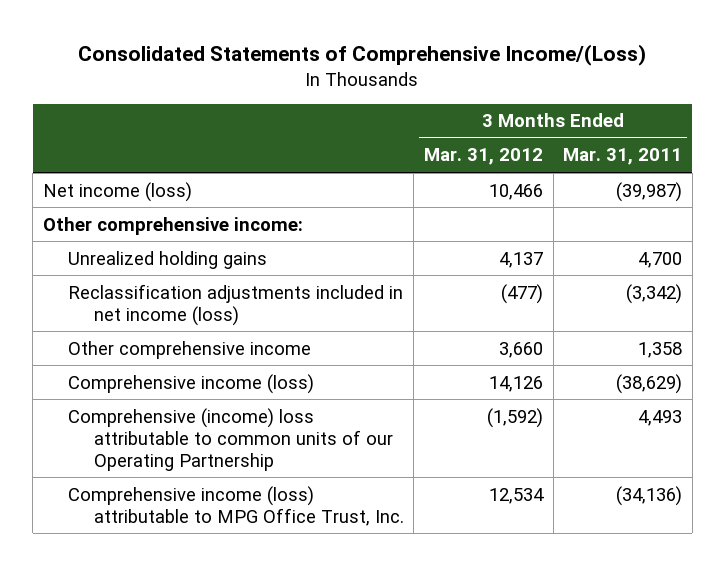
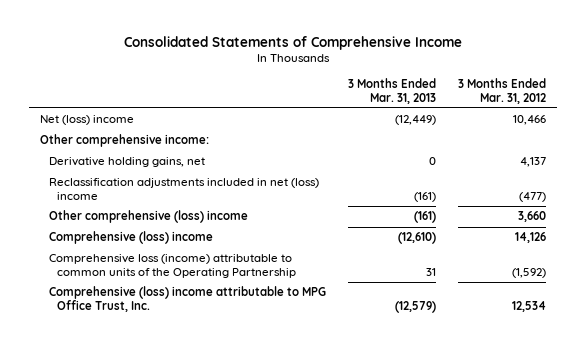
- Consolidated Statements of Comprehensive Income/(Loss)
+ Consolidated Statements of Comprehensive Income
- | 3 Months Ended Mar. 31, 2012 | 3 Months Ended Mar. 31, 2011
+ | 3 Months Ended Mar. 31, 2013 | 3 Months Ended Mar. 31, 2012
- Net income (loss) | 10,466 | (39,987)
+ Net (loss) income | (12,449) | 10,466
- Unrealized holding gains | 4,137 | 4,700
- Reclassification adjustments included in net income (loss) | (477) | (3,342)
- Other comprehensive income | 3,660 | 1,358
- Comprehensive income (loss) | 14,126 | (38,629)
- Comprehensive (income) loss attributable to common units of our Operating Partnership | (1,592) | 4,493
- Comprehensive income (loss) attributable to MPG Office Trust, Inc. | 12,534 | (34,136)
+ Derivative holding gains, net | 0 | 4,137
+ Reclassification adjustments included in net (loss) income | (161) | (477)
+ Other comprehensive (loss) income | (161) | 3,660
+ Comprehensive (loss) income | (12,610) | 14,126
+ Comprehensive loss (income) attributable to common units of the Operating Partnership | 31 | (1,592)
+ Comprehensive (loss) income attributable to MPG Office Trust, Inc. | (12,579) | 12,534

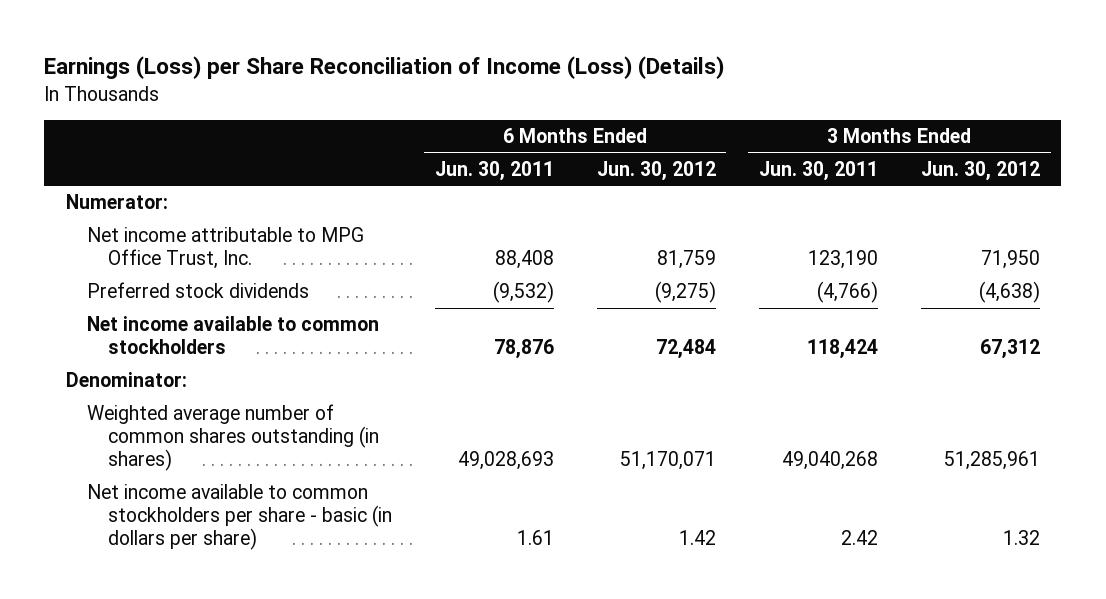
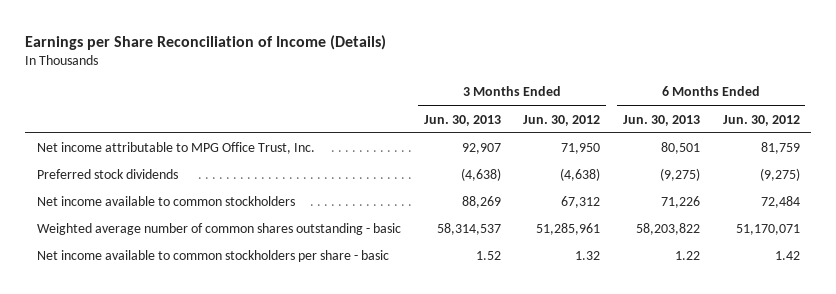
- Earnings (Loss) per Share Reconciliation of Income (Loss) (Details)
+ Earnings per Share Reconciliation of Income (Details)
- | 6 Months Ended Jun. 30, 2011 | 6 Months Ended Jun. 30, 2012 | 3 Months Ended Jun. 30, 2011 | 3 Months Ended Jun. 30, 2012
+ | 3 Months Ended Jun. 30, 2013 | 3 Months Ended Jun. 30, 2012 | 6 Months Ended Jun. 30, 2013 | 6 Months Ended Jun. 30, 2012
- Numerator:
- Denominator:
- Weighted average number of common shares outstanding (in shares) | 49,028,693 | 51,170,071 | 49,040,268 | 51,285,961
- Net income available to common stockholders per share - basic (in dollars per share) | 1.61 | 1.42 | 2.42 | 1.32
+ Weighted average number of common shares outstanding - basic | 58,314,537 | 51,285,961 | 58,203,822 | 51,170,071
+ Net income available to common stockholders per share - basic | 1.52 | 1.32 | 1.22 | 1.42

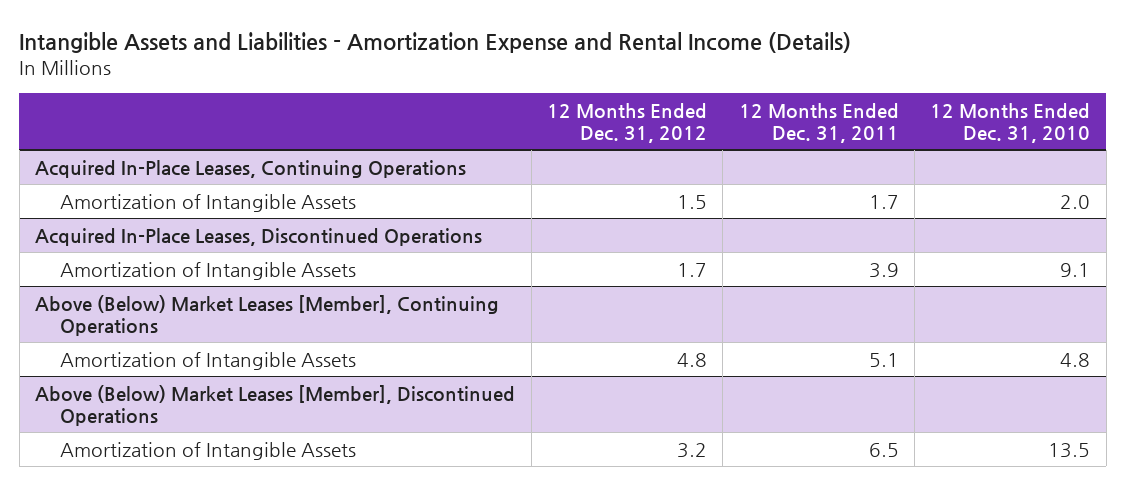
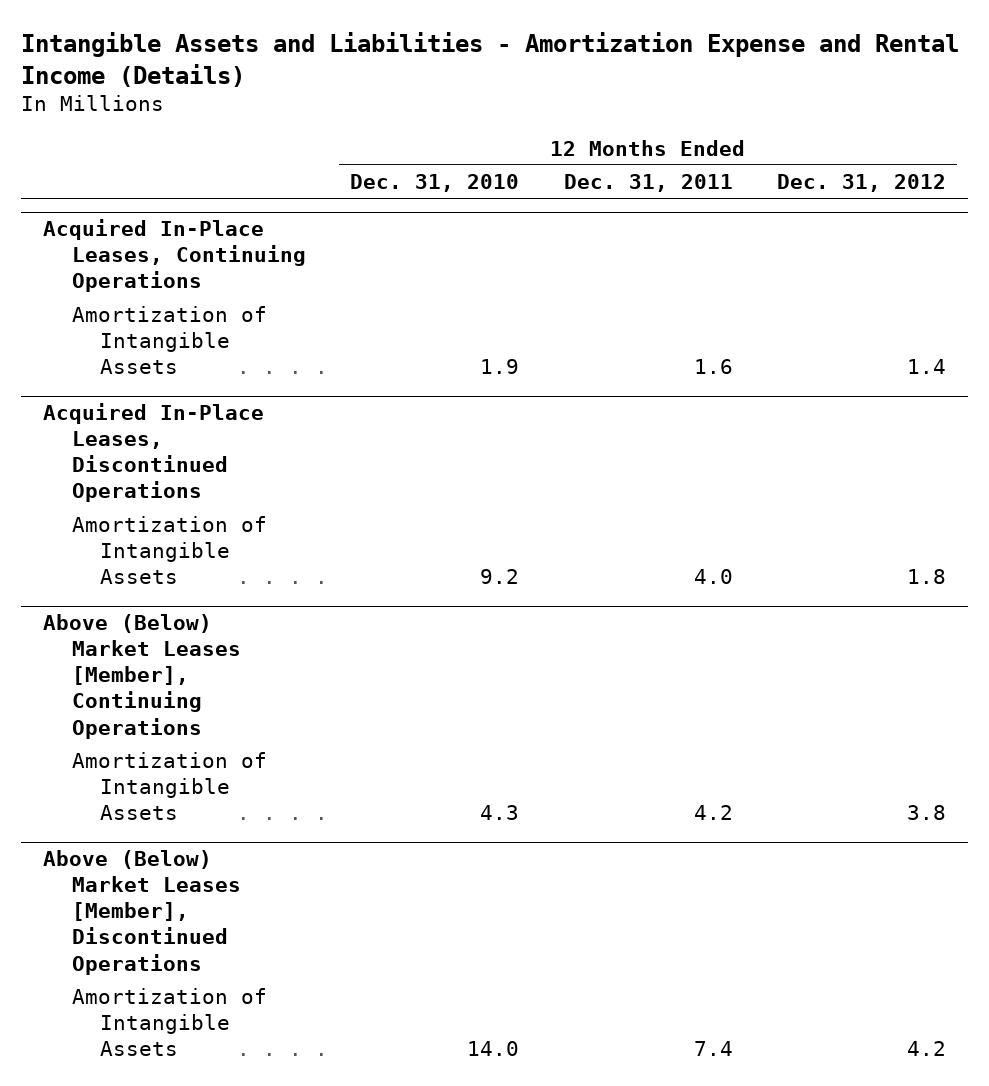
- | 12 Months Ended Dec. 31, 2012 | 12 Months Ended Dec. 31, 2011 | 12 Months Ended Dec. 31, 2010
+ | 12 Months Ended Dec. 31, 2010 | 12 Months Ended Dec. 31, 2011 | 12 Months Ended Dec. 31, 2012
@ Acquired In-Place Leases, Continuing Operations
- Amortization of Intangible Assets | 1.5 | 1.7 | 2.0
+ Amortization of Intangible Assets | 1.9 | 1.6 | 1.4
@ Acquired In-Place Leases, Discontinued Operations
- Amortization of Intangible Assets | 1.7 | 3.9 | 9.1
+ Amortization of Intangible Assets | 9.2 | 4.0 | 1.8
@ Above (Below) Market Leases [Member], Continuing Operations
- Amortization of Intangible Assets | 4.8 | 5.1 | 4.8
+ Amortization of Intangible Assets | 4.3 | 4.2 | 3.8
@ Above (Below) Market Leases [Member], Discontinued Operations
- Amortization of Intangible Assets | 3.2 | 6.5 | 13.5
+ Amortization of Intangible Assets | 14.0 | 7.4 | 4.2

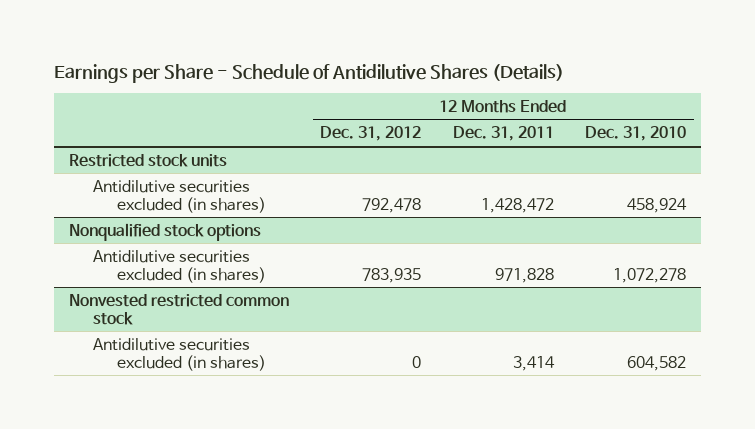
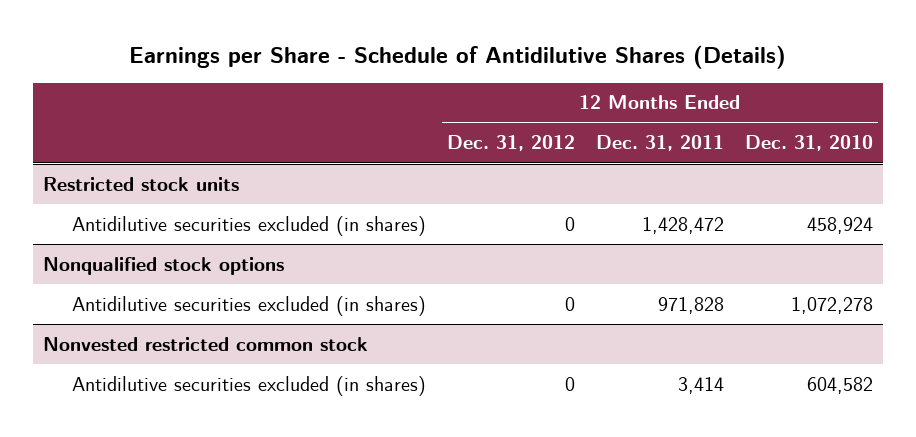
@ Restricted stock units
- Antidilutive securities excluded (in shares) | 792,478 | 1,428,472 | 458,924
+ Antidilutive securities excluded (in shares) | 0 | 1,428,472 | 458,924
@ Nonqualified stock options
- Antidilutive securities excluded (in shares) | 783,935 | 971,828 | 1,072,278
+ Antidilutive securities excluded (in shares) | 0 | 971,828 | 1,072,278

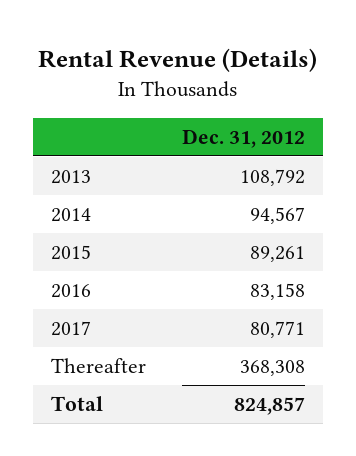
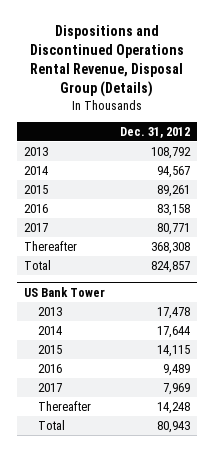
- Rental Revenue (Details)
+ Dispositions and Discontinued Operations Rental Revenue, Disposal Group (Details)
+ US Bank Tower
+ 2013 | 17,478
+ 2014 | 17,644
+ 2015 | 14,115
+ 2016 | 9,489
+ 2017 | 7,969
+ Thereafter | 14,248
+ Total | 80,943

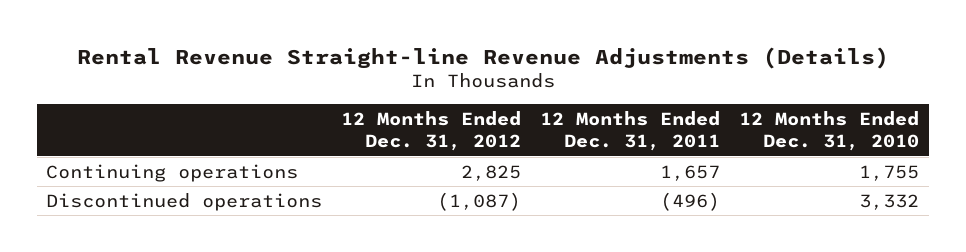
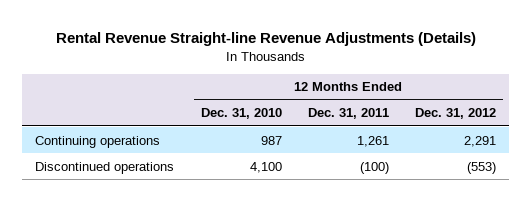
- | 12 Months Ended Dec. 31, 2012 | 12 Months Ended Dec. 31, 2011 | 12 Months Ended Dec. 31, 2010
+ | 12 Months Ended Dec. 31, 2010 | 12 Months Ended Dec. 31, 2011 | 12 Months Ended Dec. 31, 2012
- Continuing operations | 2,825 | 1,657 | 1,755
- Discontinued operations | (1,087) | (496) | 3,332
+ Continuing operations | 987 | 1,261 | 2,291
+ Discontinued operations | 4,100 | (100) | (553)

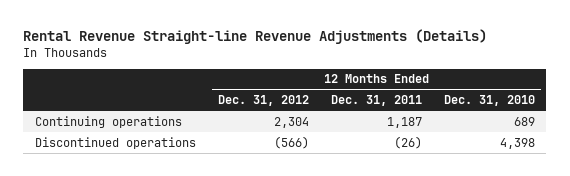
- | 12 Months Ended Dec. 31, 2010 | 12 Months Ended Dec. 31, 2011 | 12 Months Ended Dec. 31, 2012
+ | 12 Months Ended Dec. 31, 2012 | 12 Months Ended Dec. 31, 2011 | 12 Months Ended Dec. 31, 2010
- Continuing operations | 987 | 1,261 | 2,291
- Discontinued operations | 4,100 | (100) | (553)
+ Continuing operations | 2,304 | 1,187 | 689
+ Discontinued operations | (566) | (26) | 4,398

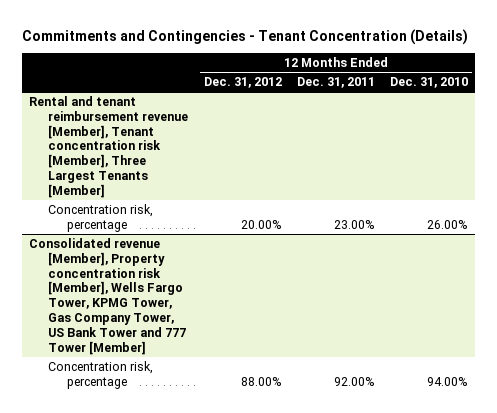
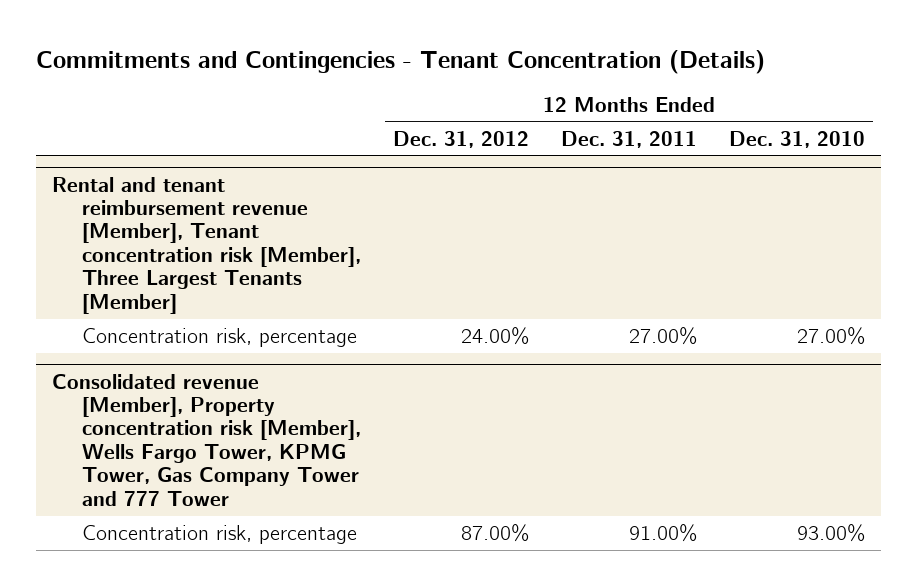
@ Rental and tenant reimbursement revenue [Member], Tenant concentration risk [Member], Three Largest Tenants [Member]
- Concentration risk, percentage | 20.00% | 23.00% | 26.00%
- Consolidated revenue [Member], Property concentration risk [Member], Wells Fargo Tower, KPMG Tower, Gas Company Tower, US Bank Tower and 777 Tower [Member]
- Concentration risk, percentage | 88.00% | 92.00% | 94.00%
@ Rental and tenant reimbursement revenue [Member], Tenant concentration risk [Member], Three Largest Tenants [Member]
+ Concentration risk, percentage | 24.00% | 27.00% | 27.00%
+ Consolidated revenue [Member], Property concentration risk [Member], Wells Fargo Tower, KPMG Tower, Gas Company Tower and 777 Tower
+ Concentration risk, percentage | 87.00% | 91.00% | 93.00%

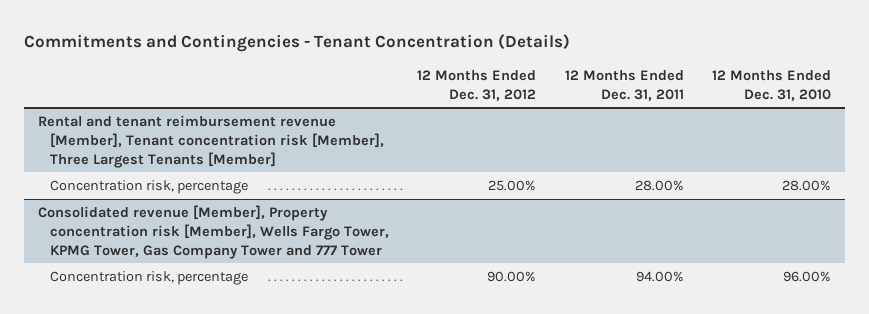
@ Rental and tenant reimbursement revenue [Member], Tenant concentration risk [Member], Three Largest Tenants [Member]
- Concentration risk, percentage | 24.00% | 27.00% | 27.00%
+ Concentration risk, percentage | 25.00% | 28.00% | 28.00%
@ Consolidated revenue [Member], Property concentration risk [Member], Wells Fargo Tower, KPMG Tower, Gas Company Tower and 777 Tower
- Concentration risk, percentage | 87.00% | 91.00% | 93.00%
+ Concentration risk, percentage | 90.00% | 94.00% | 96.00%

